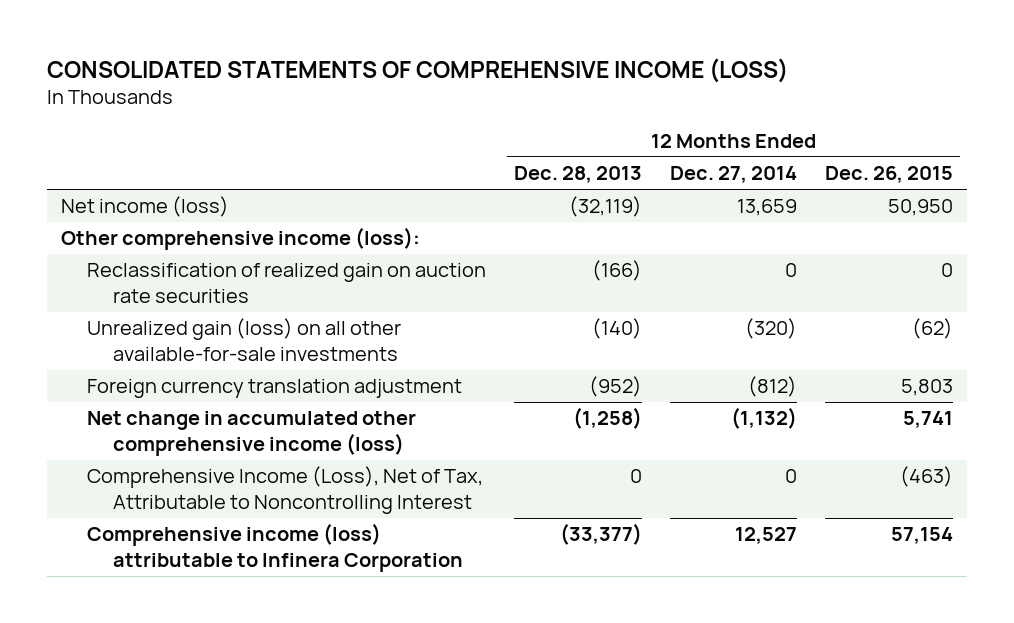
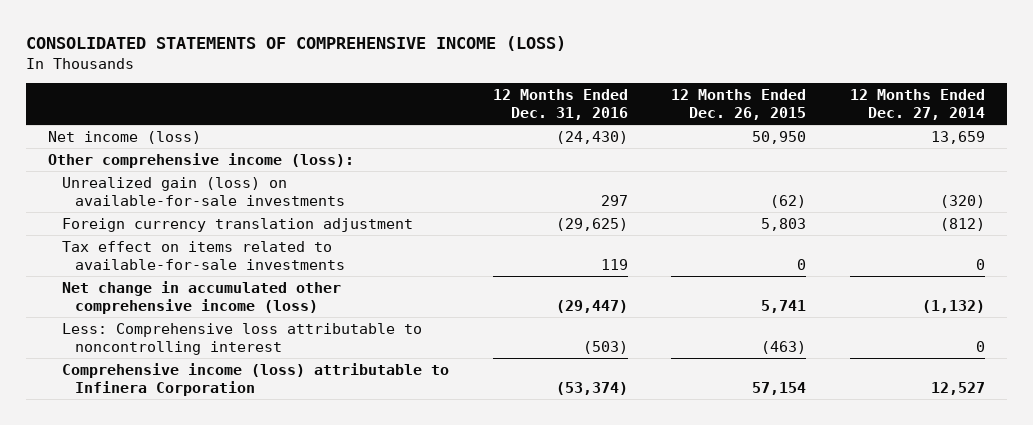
- | 12 Months Ended Dec. 28, 2013 | 12 Months Ended Dec. 27, 2014 | 12 Months Ended Dec. 26, 2015
+ | 12 Months Ended Dec. 31, 2016 | 12 Months Ended Dec. 26, 2015 | 12 Months Ended Dec. 27, 2014
- Reclassification of realized gain on auction rate securities | (166) | 0 | 0
- Unrealized gain (loss) on all other available-for-sale investments | (140) | (320) | (62)
+ Unrealized gain (loss) on available-for-sale investments | 297 | (62) | (320)
+ Tax effect on items related to available-for-sale investments | 119 | 0 | 0
- Comprehensive Income (Loss), Net of Tax, Attributable to Noncontrolling Interest | 0 | 0 | (463)
+ Less: Comprehensive loss attributable to noncontrolling interest | (503) | (463) | 0

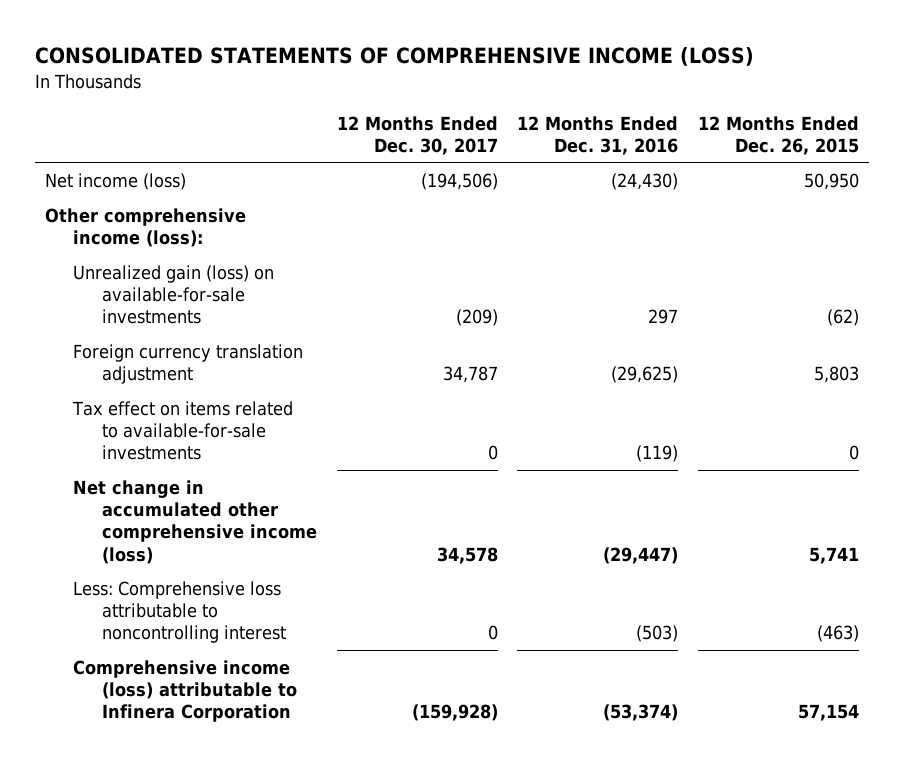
- | 12 Months Ended Dec. 31, 2016 | 12 Months Ended Dec. 26, 2015 | 12 Months Ended Dec. 27, 2014
+ | 12 Months Ended Dec. 30, 2017 | 12 Months Ended Dec. 31, 2016 | 12 Months Ended Dec. 26, 2015
- Tax effect on items related to available-for-sale investments | 119 | 0 | 0
+ Tax effect on items related to available-for-sale investments | 0 | (119) | 0

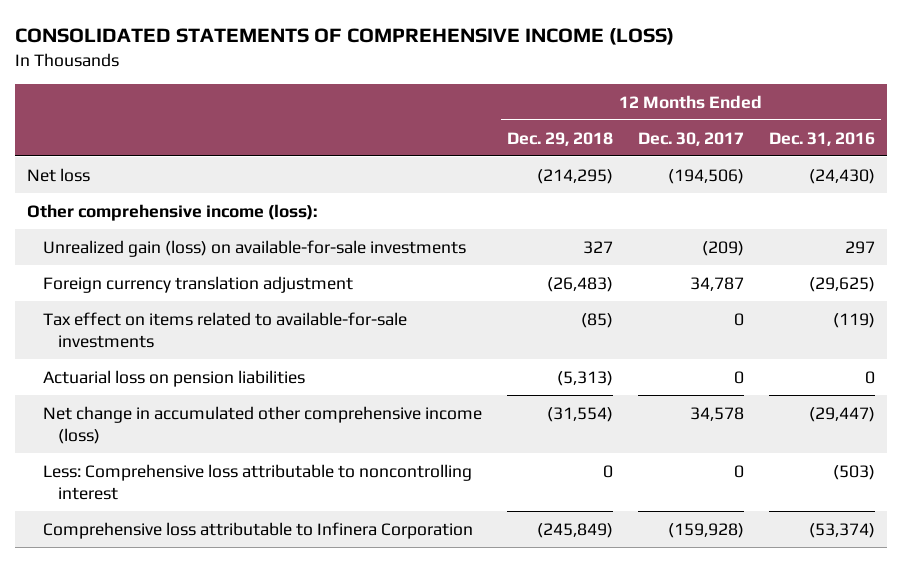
- | 12 Months Ended Dec. 30, 2017 | 12 Months Ended Dec. 31, 2016 | 12 Months Ended Dec. 26, 2015
+ | 12 Months Ended Dec. 29, 2018 | 12 Months Ended Dec. 30, 2017 | 12 Months Ended Dec. 31, 2016
- Net income (loss) | (194,506) | (24,430) | 50,950
+ Net loss | (214,295) | (194,506) | (24,430)
+ Actuarial loss on pension liabilities | (5,313) | 0 | 0
- Comprehensive income (loss) attributable to Infinera Corporation | (159,928) | (53,374) | 57,154
+ Comprehensive loss attributable to Infinera Corporation | (245,849) | (159,928) | (53,374)

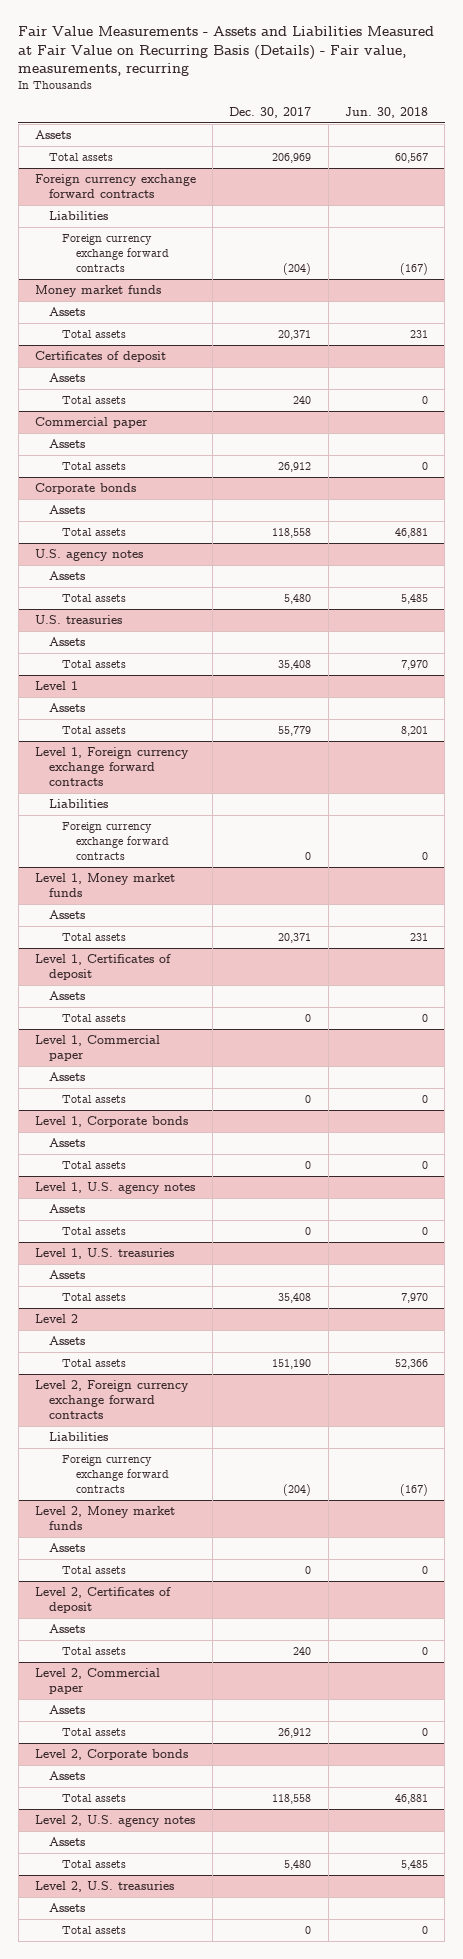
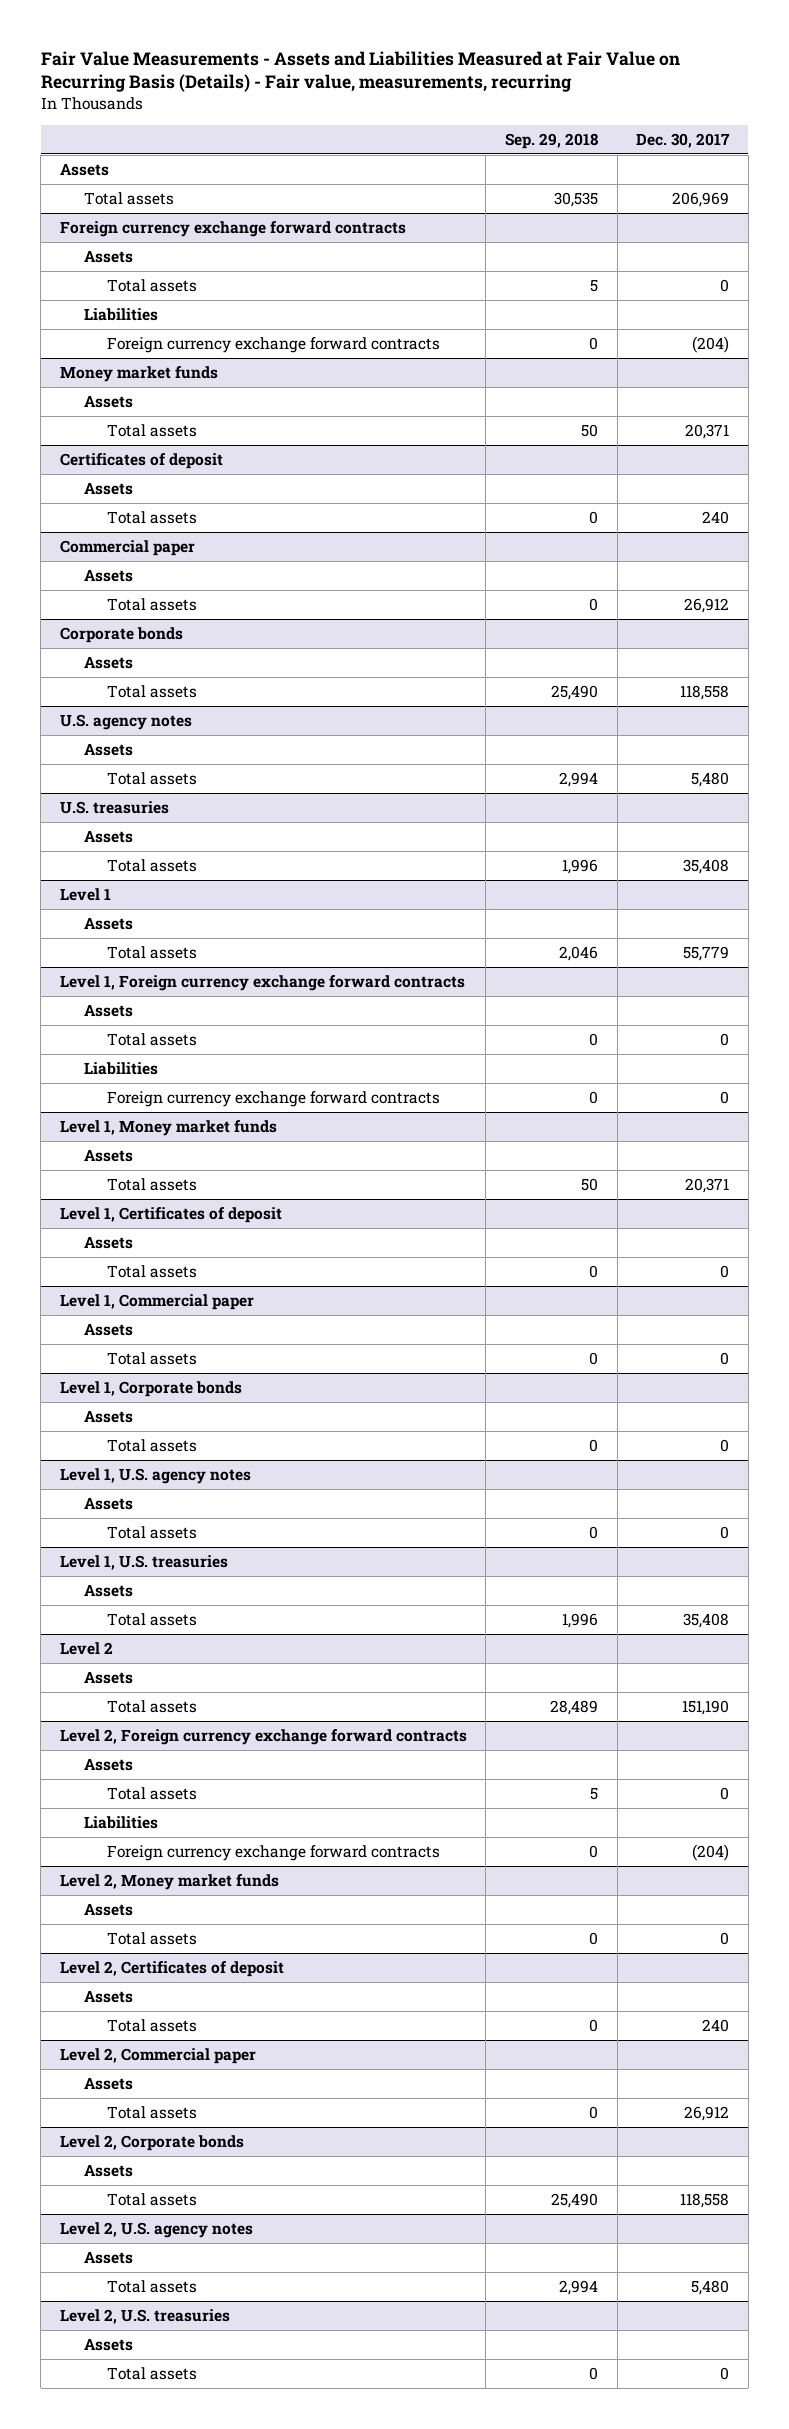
- | Dec. 30, 2017 | Jun. 30, 2018
+ | Sep. 29, 2018 | Dec. 30, 2017
@ Foreign currency exchange forward contracts
+ Assets
+ Total assets | 5 | 0
@ Level 1, Foreign currency exchange forward contracts
+ Assets
+ Total assets | 0 | 0
@ Level 2, Foreign currency exchange forward contracts
+ Assets
+ Total assets | 5 | 0

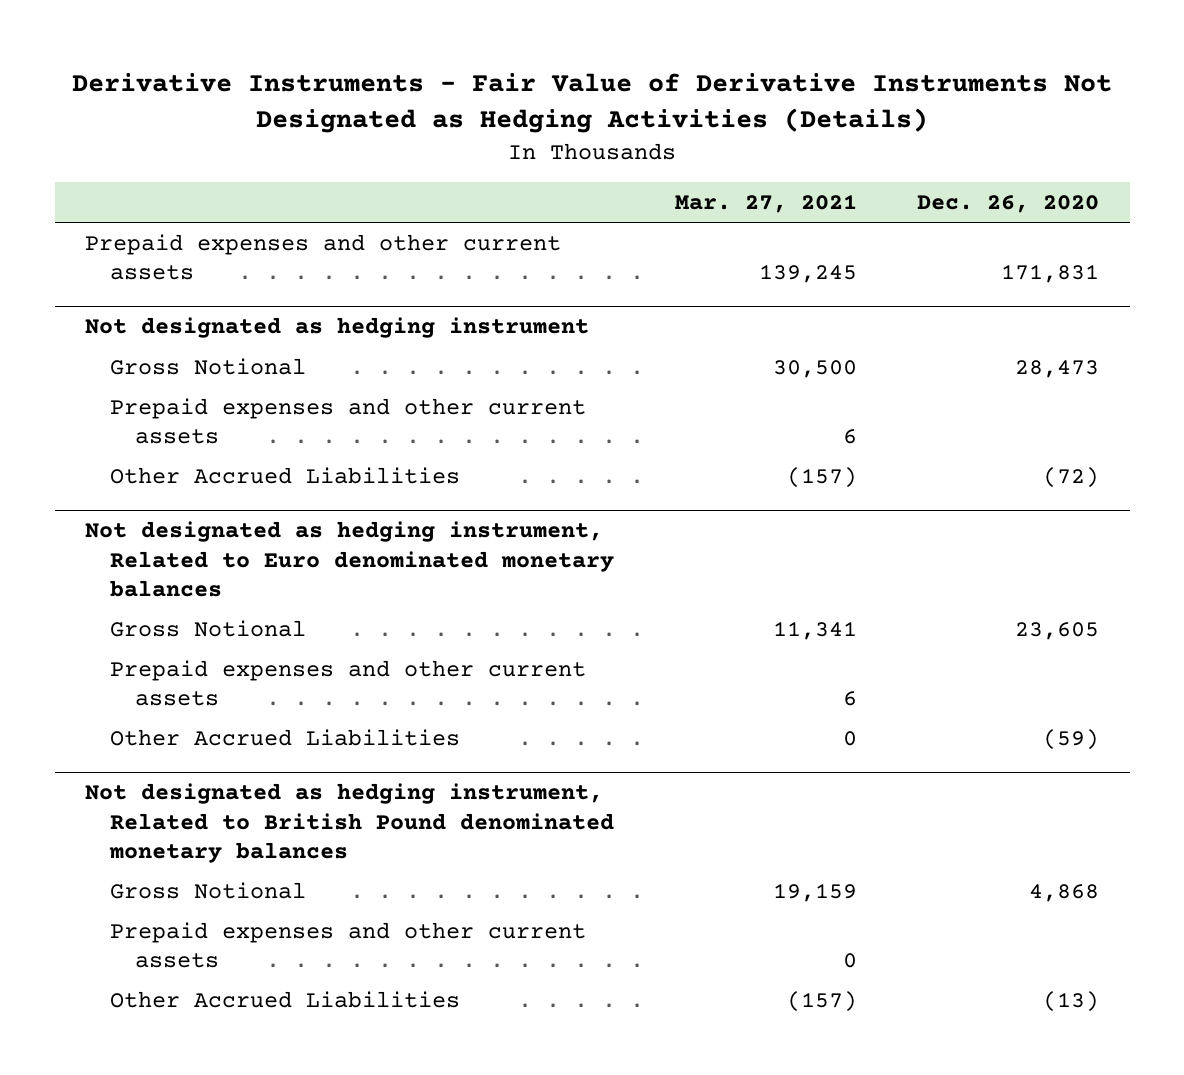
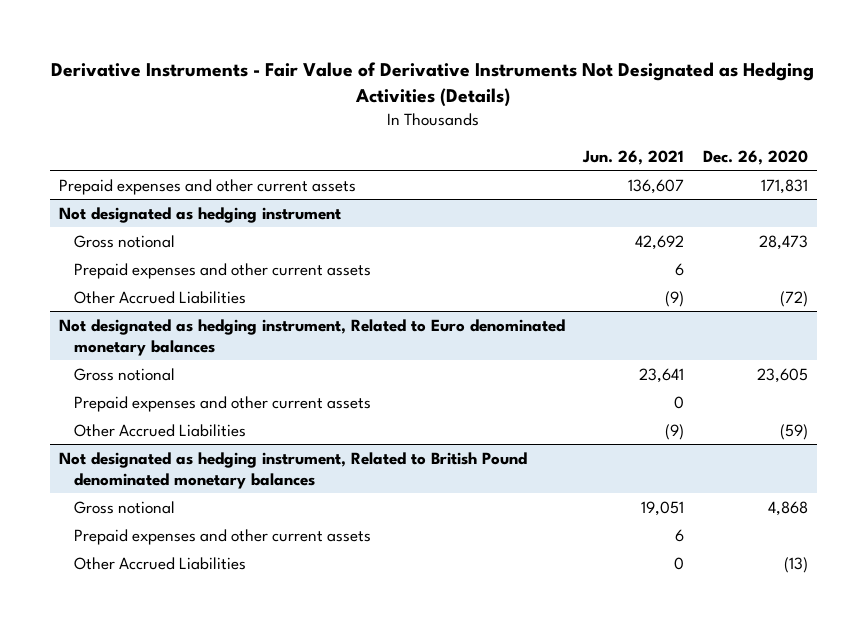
- | Mar. 27, 2021 | Dec. 26, 2020
+ | Jun. 26, 2021 | Dec. 26, 2020
@ Not designated as hedging instrument
- Gross Notional | 30,500 | 28,473
+ Gross notional | 42,692 | 28,473
@ Not designated as hedging instrument, Related to Euro denominated monetary balances
- Gross Notional | 11,341 | 23,605
+ Gross notional | 23,641 | 23,605
@ Not designated as hedging instrument, Related to British Pound denominated monetary balances
- Gross Notional | 19,159 | 4,868
+ Gross notional | 19,051 | 4,868

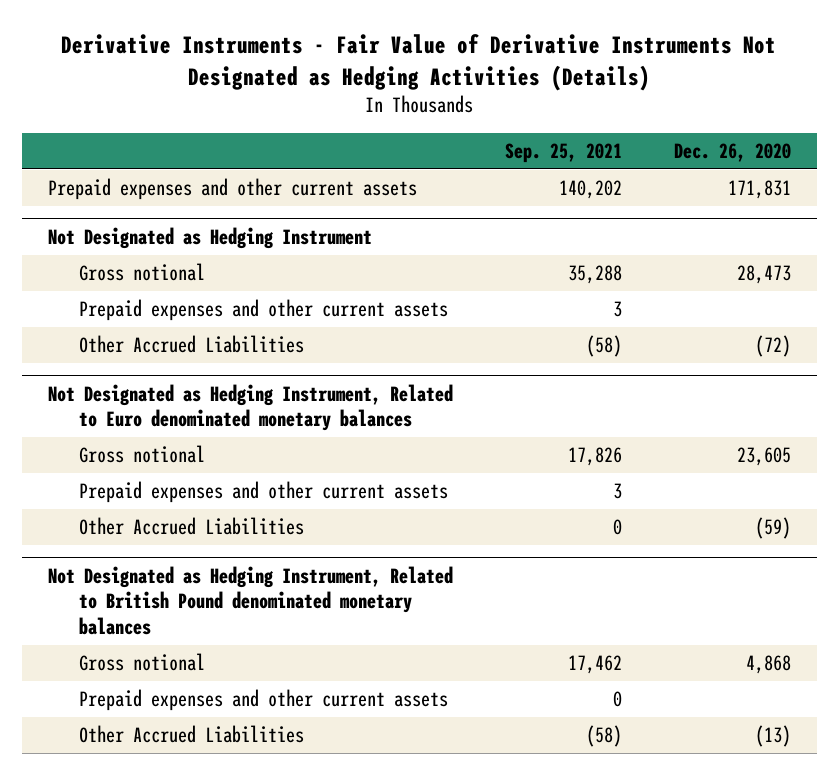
- | Jun. 26, 2021 | Dec. 26, 2020
+ | Sep. 25, 2021 | Dec. 26, 2020
- Not designated as hedging instrument
+ Not Designated as Hedging Instrument
- Not designated as hedging instrument, Related to Euro denominated monetary balances
+ Not Designated as Hedging Instrument, Related to Euro denominated monetary balances
- Not designated as hedging instrument, Related to British Pound denominated monetary balances
+ Not Designated as Hedging Instrument, Related to British Pound denominated monetary balances

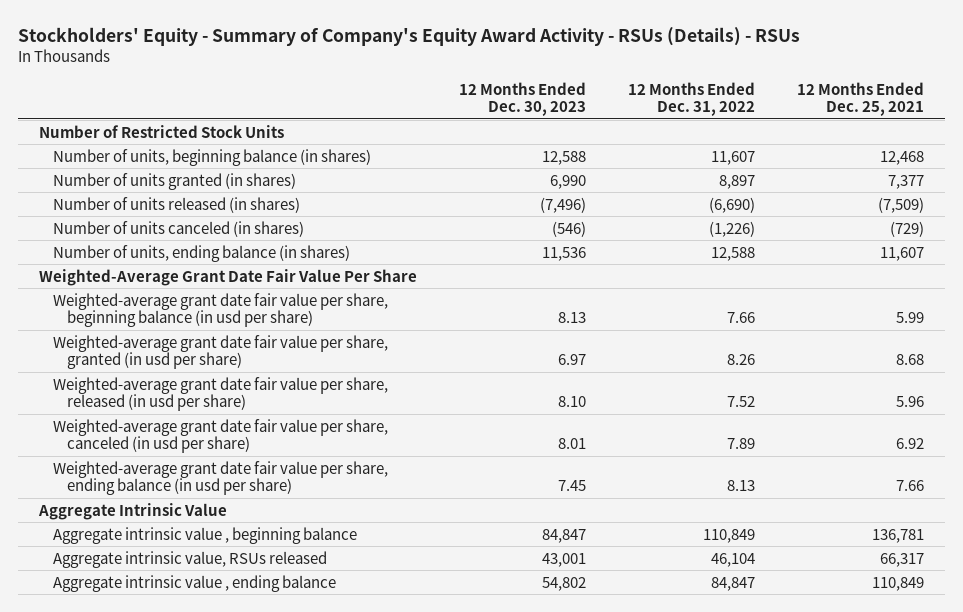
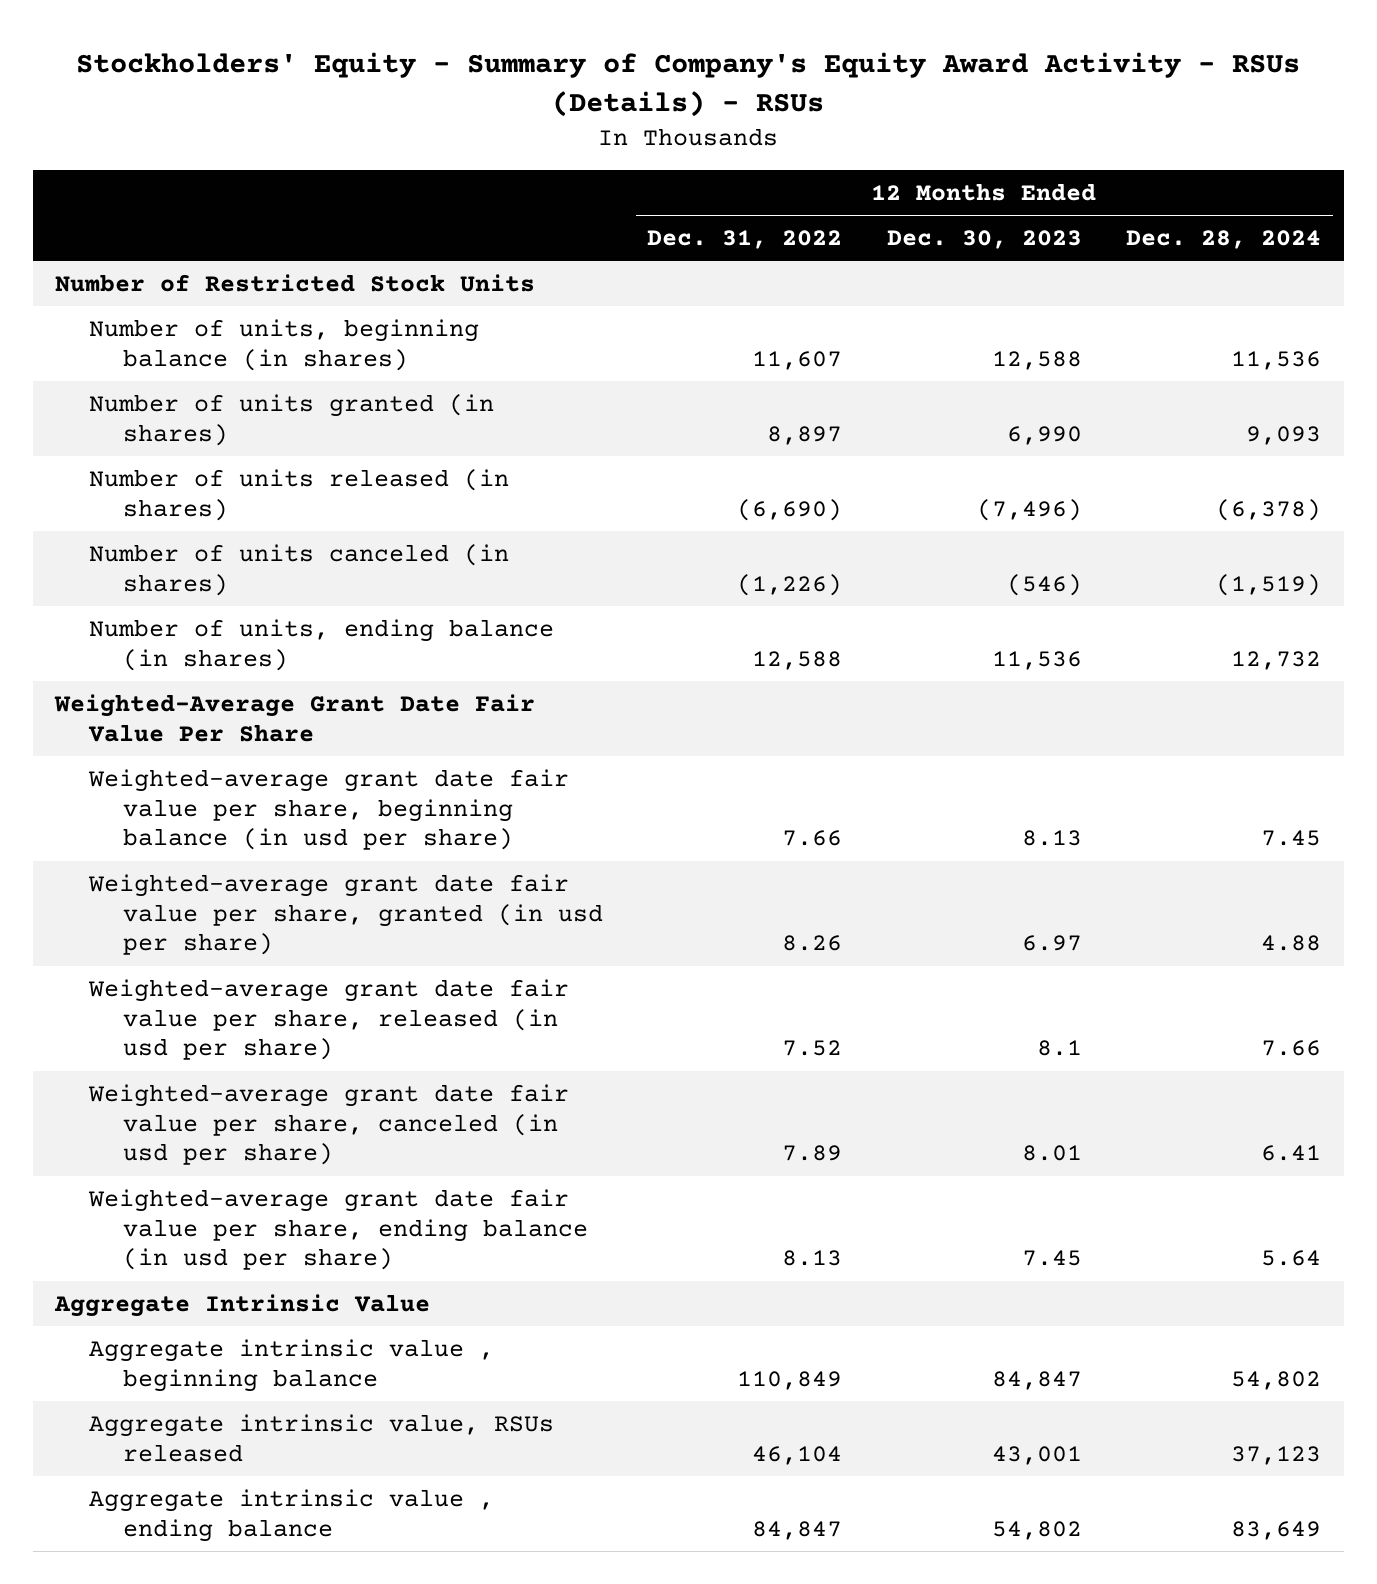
- | 12 Months Ended Dec. 30, 2023 | 12 Months Ended Dec. 31, 2022 | 12 Months Ended Dec. 25, 2021
+ | 12 Months Ended Dec. 31, 2022 | 12 Months Ended Dec. 30, 2023 | 12 Months Ended Dec. 28, 2024
- Weighted-average grant date fair value per share, released (in usd per share) | 8.10 | 7.52 | 5.96
+ Weighted-average grant date fair value per share, released (in usd per share) | 7.52 | 8.1 | 7.66

